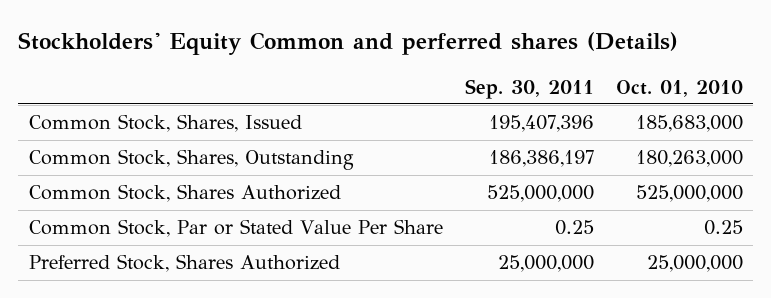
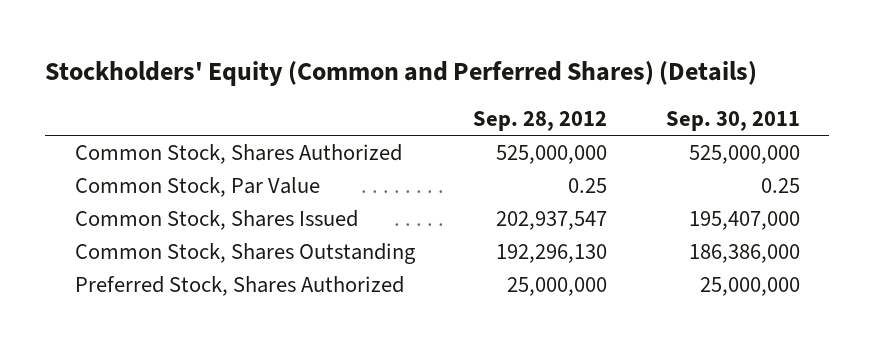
- Stockholders' Equity Common and perferred shares (Details)
+ Stockholders' Equity (Common and Perferred Shares) (Details)
- | Sep. 30, 2011 | Oct. 01, 2010
+ | Sep. 28, 2012 | Sep. 30, 2011
- Common Stock, Shares, Issued | 195,407,396 | 185,683,000
- Common Stock, Shares, Outstanding | 186,386,197 | 180,263,000
- Common Stock, Par or Stated Value Per Share | 0.25 | 0.25
+ Common Stock, Par Value | 0.25 | 0.25
+ Common Stock, Shares Issued | 202,937,547 | 195,407,000
+ Common Stock, Shares Outstanding | 192,296,130 | 186,386,000

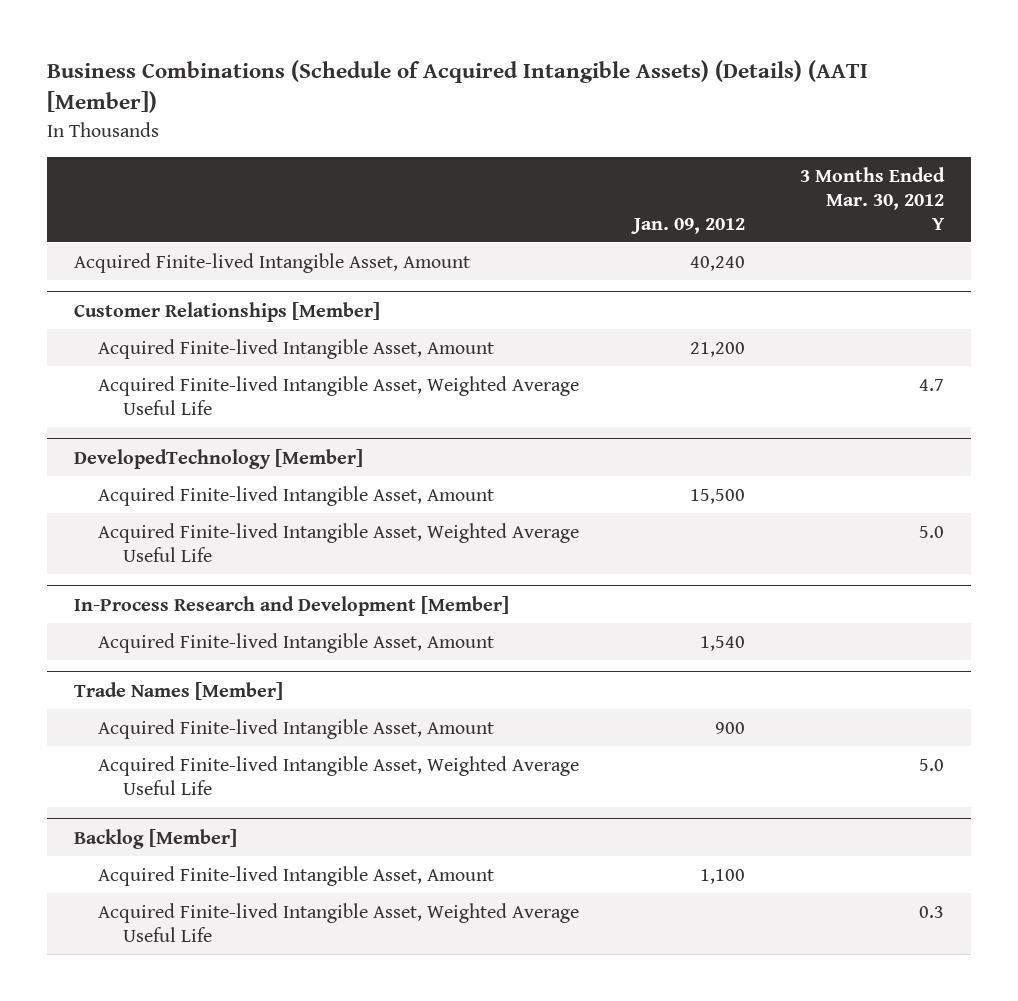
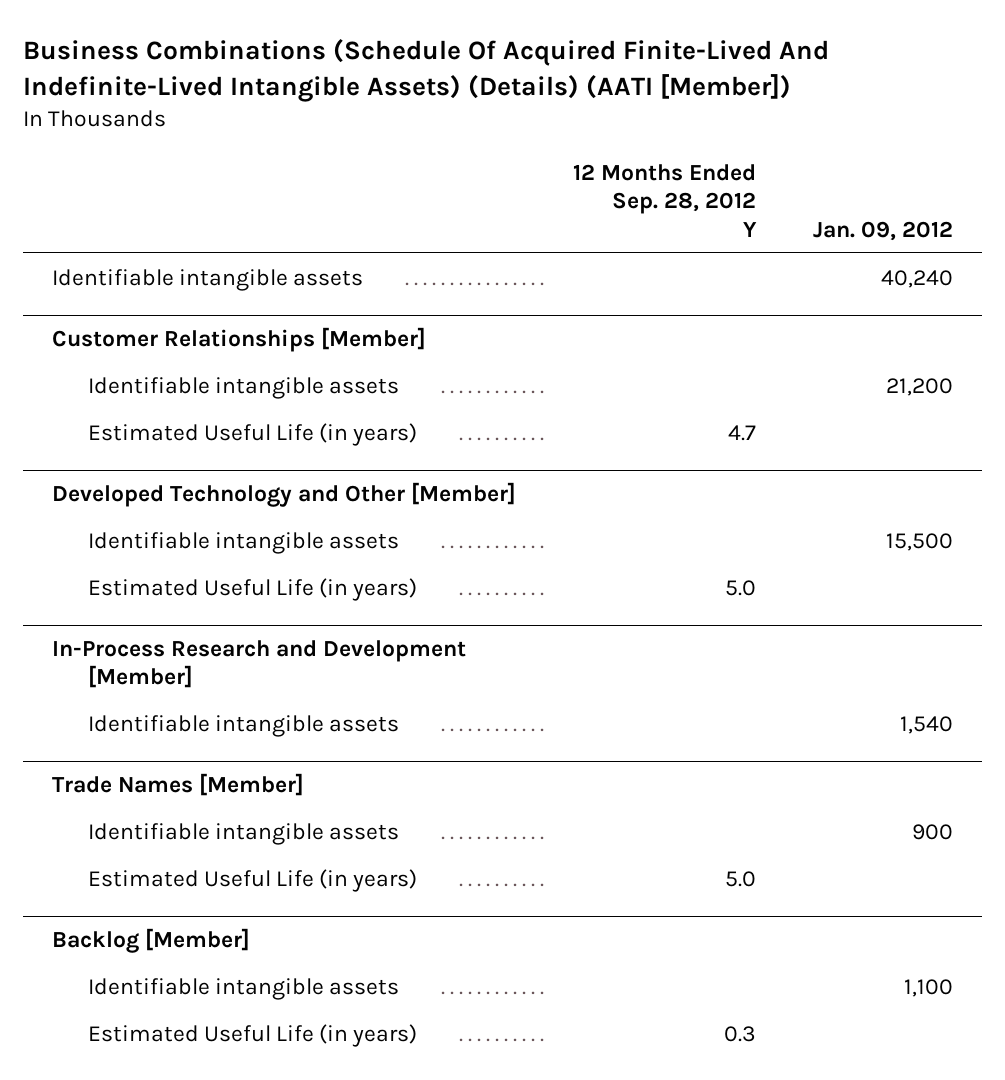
- Business Combinations (Schedule of Acquired Intangible Assets) (Details) (AATI [Member])
+ Business Combinations (Schedule Of Acquired Finite-Lived And Indefinite-Lived Intangible Assets) (Details) (AATI [Member])
- | Jan. 09, 2012 | 3 Months Ended Mar. 30, 2012 Y
+ | 12 Months Ended Sep. 28, 2012 Y | Jan. 09, 2012
- Acquired Finite-lived Intangible Asset, Amount | 40,240 |
+ Identifiable intangible assets | | 40,240
@ Customer Relationships [Member]
- Acquired Finite-lived Intangible Asset, Amount | 21,200 |
- Acquired Finite-lived Intangible Asset, Weighted Average Useful Life | | 4.7
- DevelopedTechnology [Member]
- Acquired Finite-lived Intangible Asset, Amount | 15,500 |
- Acquired Finite-lived Intangible Asset, Weighted Average Useful Life | | 5.0
@ Customer Relationships [Member]
+ Identifiable intangible assets | | 21,200
+ Estimated Useful Life (in years) | 4.7 |
+ Developed Technology and Other [Member]
+ Identifiable intangible assets | | 15,500
+ Estimated Useful Life (in years) | 5.0 |
@ In-Process Research and Development [Member]
- Acquired Finite-lived Intangible Asset, Amount | 1,540 |
+ Identifiable intangible assets | | 1,540
@ Trade Names [Member]
- Acquired Finite-lived Intangible Asset, Amount | 900 |
- Acquired Finite-lived Intangible Asset, Weighted Average Useful Life | | 5.0
+ Identifiable intangible assets | | 900
+ Estimated Useful Life (in years) | 5.0 |
@ Backlog [Member]
- Acquired Finite-lived Intangible Asset, Amount | 1,100 |
- Acquired Finite-lived Intangible Asset, Weighted Average Useful Life | | 0.3
+ Identifiable intangible assets | | 1,100
+ Estimated Useful Life (in years) | 0.3 |

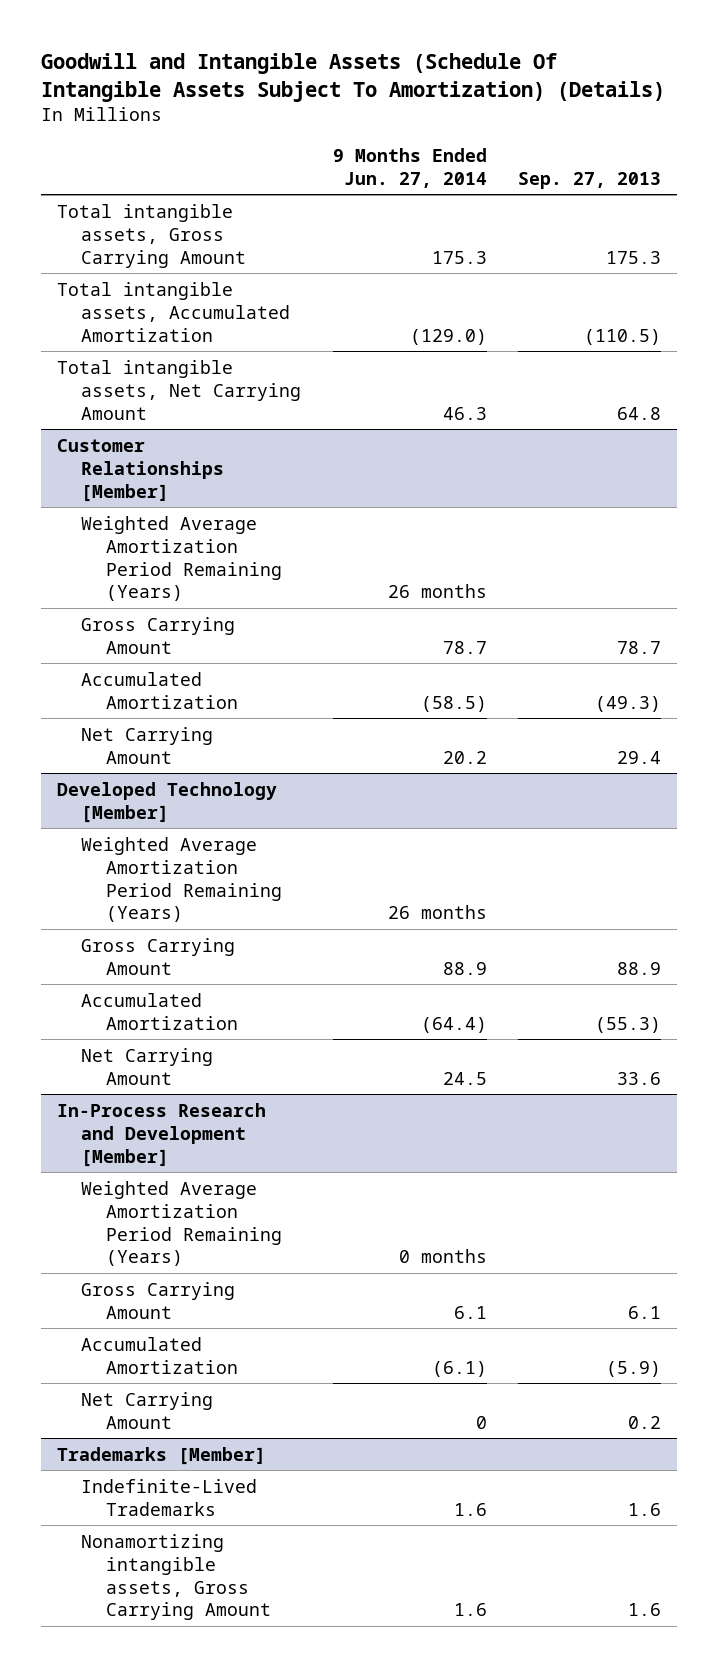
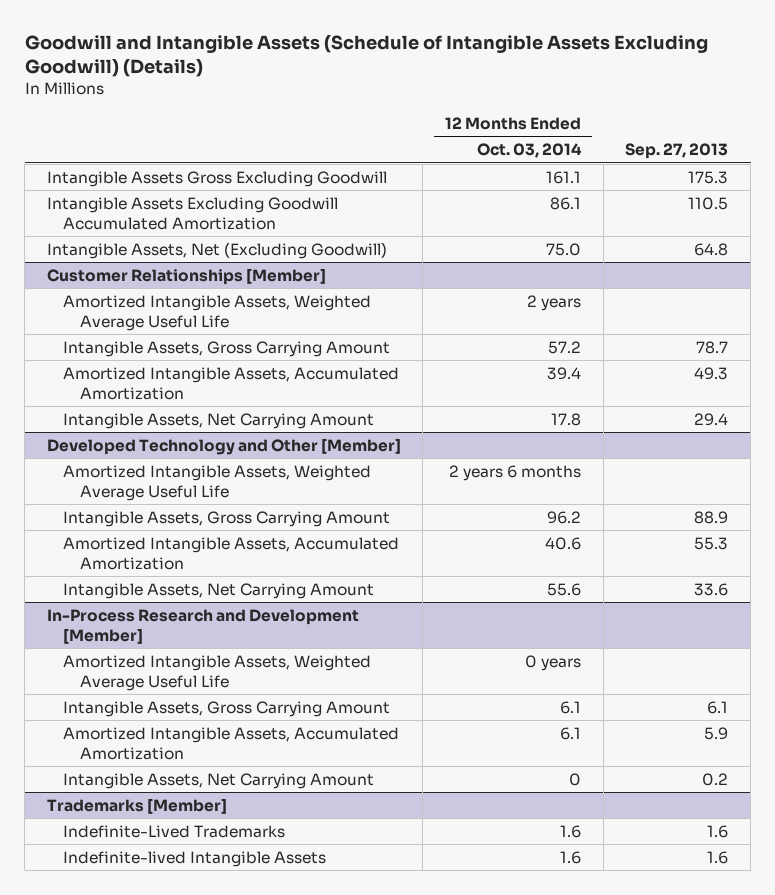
- Goodwill and Intangible Assets (Schedule Of Intangible Assets Subject To Amortization) (Details)
+ Goodwill and Intangible Assets (Schedule of Intangible Assets Excluding Goodwill) (Details)
- | 9 Months Ended Jun. 27, 2014 | Sep. 27, 2013
+ | 12 Months Ended Oct. 03, 2014 | Sep. 27, 2013
- Total intangible assets, Gross Carrying Amount | 175.3 | 175.3
- Total intangible assets, Accumulated Amortization | (129.0) | (110.5)
- Total intangible assets, Net Carrying Amount | 46.3 | 64.8
+ Intangible Assets Gross Excluding Goodwill | 161.1 | 175.3
+ Intangible Assets Excluding Goodwill Accumulated Amortization | 86.1 | 110.5
+ Intangible Assets, Net (Excluding Goodwill) | 75.0 | 64.8
@ Customer Relationships [Member]
- Weighted Average Amortization Period Remaining (Years) | 26 months |
- Gross Carrying Amount | 78.7 | 78.7
- Accumulated Amortization | (58.5) | (49.3)
- Net Carrying Amount | 20.2 | 29.4
- Developed Technology [Member]
- Weighted Average Amortization Period Remaining (Years) | 26 months |
- Gross Carrying Amount | 88.9 | 88.9
- Accumulated Amortization | (64.4) | (55.3)
- Net Carrying Amount | 24.5 | 33.6
@ Customer Relationships [Member]
+ Amortized Intangible Assets, Weighted Average Useful Life | 2 years |
+ Intangible Assets, Gross Carrying Amount | 57.2 | 78.7
+ Amortized Intangible Assets, Accumulated Amortization | 39.4 | 49.3
+ Intangible Assets, Net Carrying Amount | 17.8 | 29.4
+ Developed Technology and Other [Member]
+ Amortized Intangible Assets, Weighted Average Useful Life | 2 years 6 months |
+ Intangible Assets, Gross Carrying Amount | 96.2 | 88.9
+ Amortized Intangible Assets, Accumulated Amortization | 40.6 | 55.3
+ Intangible Assets, Net Carrying Amount | 55.6 | 33.6
@ In-Process Research and Development [Member]
- Weighted Average Amortization Period Remaining (Years) | 0 months |
- Gross Carrying Amount | 6.1 | 6.1
- Accumulated Amortization | (6.1) | (5.9)
- Net Carrying Amount | 0 | 0.2
+ Amortized Intangible Assets, Weighted Average Useful Life | 0 years |
+ Intangible Assets, Gross Carrying Amount | 6.1 | 6.1
+ Amortized Intangible Assets, Accumulated Amortization | 6.1 | 5.9
+ Intangible Assets, Net Carrying Amount | 0 | 0.2
@ Trademarks [Member]
- Nonamortizing intangible assets, Gross Carrying Amount | 1.6 | 1.6
+ Indefinite-lived Intangible Assets | 1.6 | 1.6

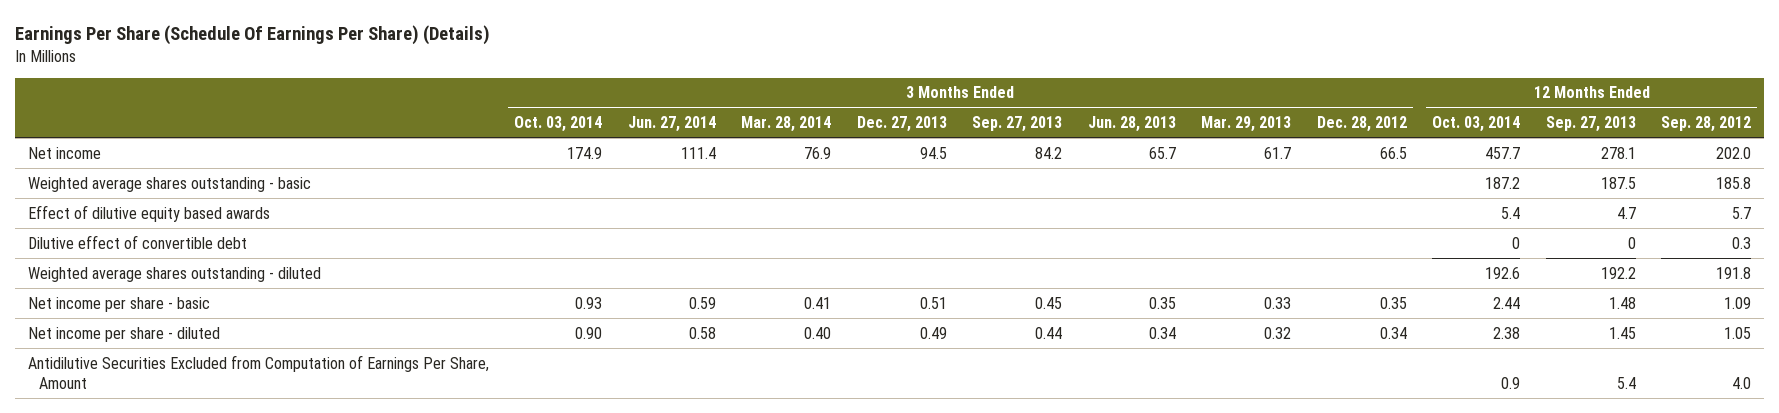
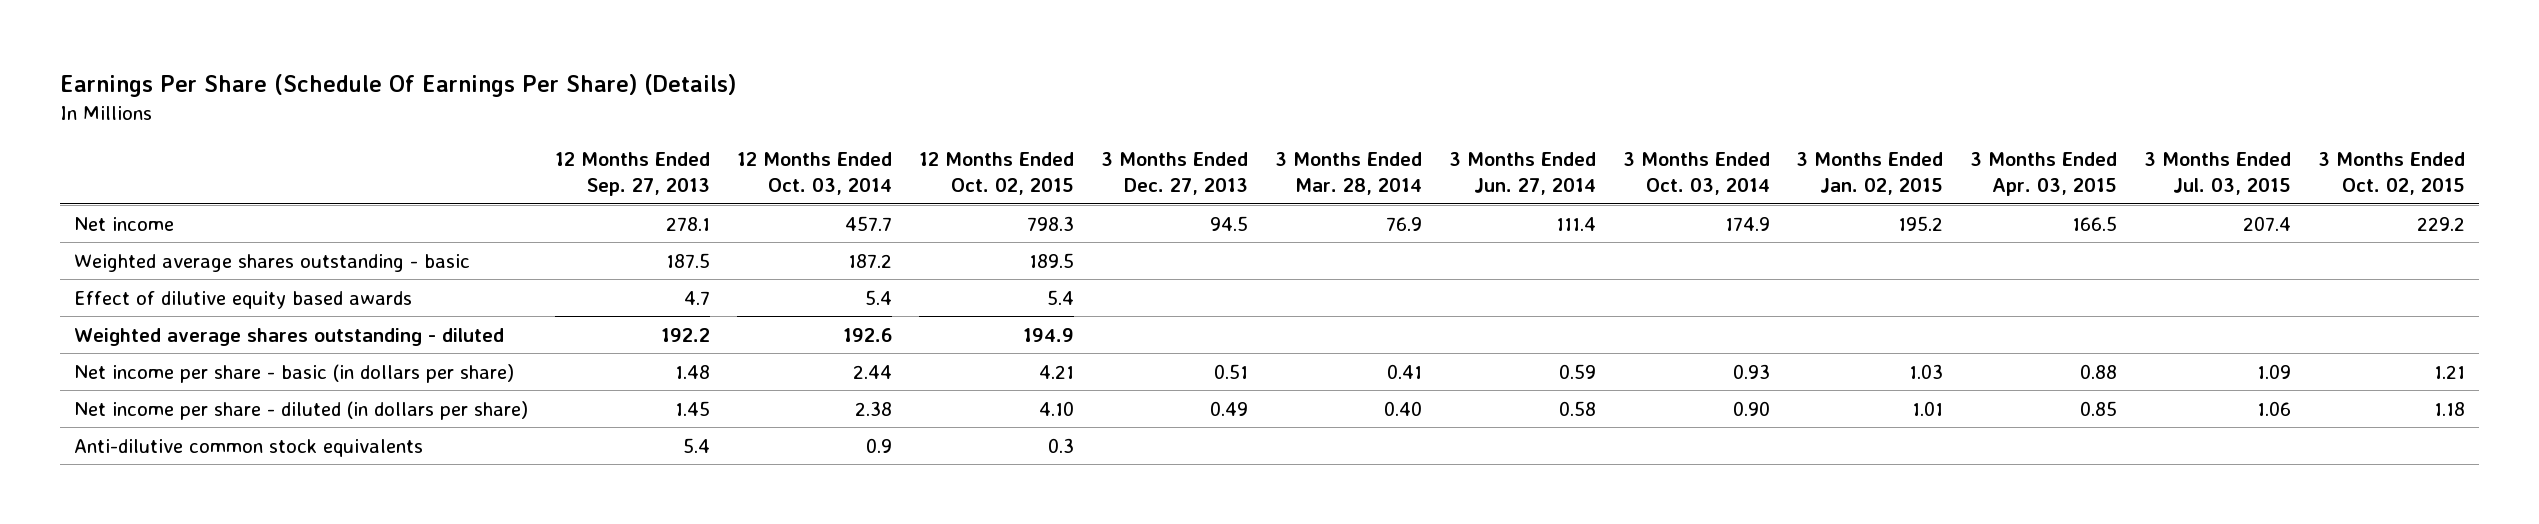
- | 3 Months Ended Oct. 03, 2014 | 3 Months Ended Jun. 27, 2014 | 3 Months Ended Mar. 28, 2014 | 3 Months Ended Dec. 27, 2013 | 3 Months Ended Sep. 27, 2013 | 3 Months Ended Jun. 28, 2013 | 3 Months Ended Mar. 29, 2013 | 3 Months Ended Dec. 28, 2012 | 12 Months Ended Oct. 03, 2014 | 12 Months Ended Sep. 27, 2013 | 12 Months Ended Sep. 28, 2012
+ | 12 Months Ended Sep. 27, 2013 | 12 Months Ended Oct. 03, 2014 | 12 Months Ended Oct. 02, 2015 | 3 Months Ended Dec. 27, 2013 | 3 Months Ended Mar. 28, 2014 | 3 Months Ended Jun. 27, 2014 | 3 Months Ended Oct. 03, 2014 | 3 Months Ended Jan. 02, 2015 | 3 Months Ended Apr. 03, 2015 | 3 Months Ended Jul. 03, 2015 | 3 Months Ended Oct. 02, 2015
- Dilutive effect of convertible debt | | | | | | | | | 0 | 0 | 0.3
- Net income per share - basic | 0.93 | 0.59 | 0.41 | 0.51 | 0.45 | 0.35 | 0.33 | 0.35 | 2.44 | 1.48 | 1.09
- Net income per share - diluted | 0.90 | 0.58 | 0.40 | 0.49 | 0.44 | 0.34 | 0.32 | 0.34 | 2.38 | 1.45 | 1.05
- Antidilutive Securities Excluded from Computation of Earnings Per Share, Amount | | | | | | | | | 0.9 | 5.4 | 4.0
+ Net income per share - basic (in dollars per share) | 1.48 | 2.44 | 4.21 | 0.51 | 0.41 | 0.59 | 0.93 | 1.03 | 0.88 | 1.09 | 1.21
+ Net income per share - diluted (in dollars per share) | 1.45 | 2.38 | 4.10 | 0.49 | 0.40 | 0.58 | 0.90 | 1.01 | 0.85 | 1.06 | 1.18
+ Anti-dilutive common stock equivalents | 5.4 | 0.9 | 0.3 | | | | | | | |

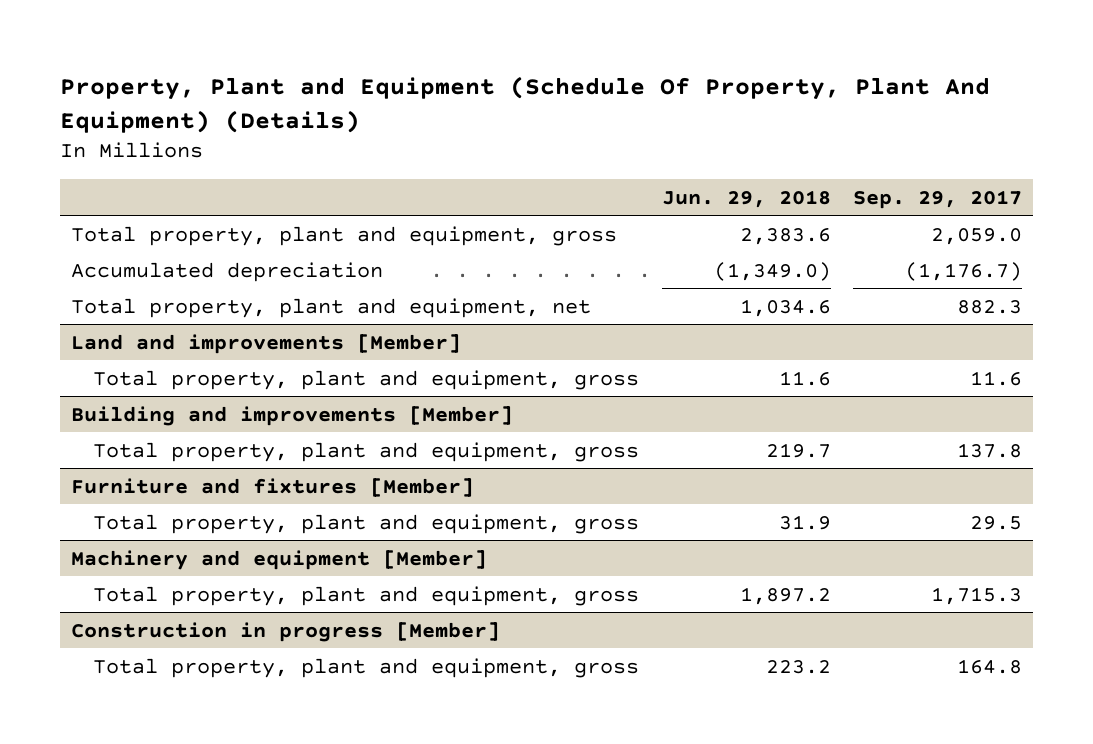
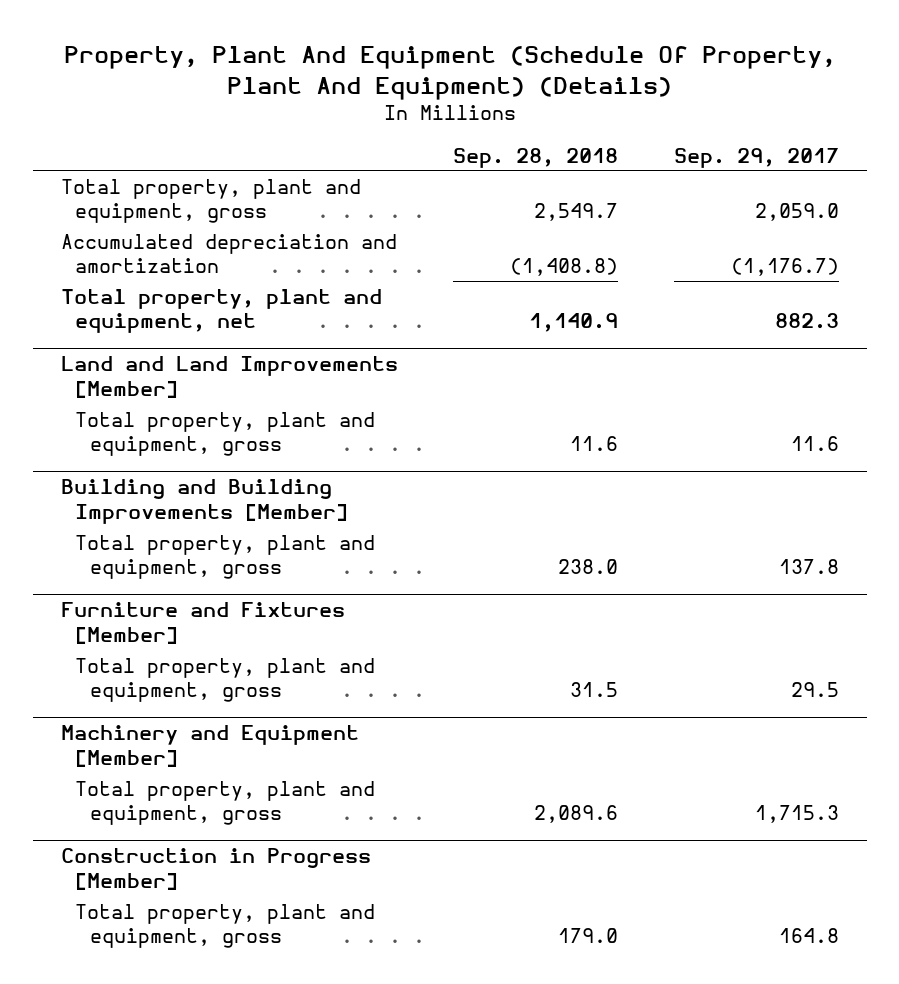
- Property, Plant and Equipment (Schedule Of Property, Plant And Equipment) (Details)
+ Property, Plant And Equipment (Schedule Of Property, Plant And Equipment) (Details)
- | Jun. 29, 2018 | Sep. 29, 2017
+ | Sep. 28, 2018 | Sep. 29, 2017
- Accumulated depreciation | (1,349.0) | (1,176.7)
+ Accumulated depreciation and amortization | (1,408.8) | (1,176.7)
- Land and improvements [Member]
+ Land and Land Improvements [Member]
- Building and improvements [Member]
+ Building and Building Improvements [Member]
- Furniture and fixtures [Member]
+ Furniture and Fixtures [Member]
- Machinery and equipment [Member]
+ Machinery and Equipment [Member]
- Construction in progress [Member]
+ Construction in Progress [Member]

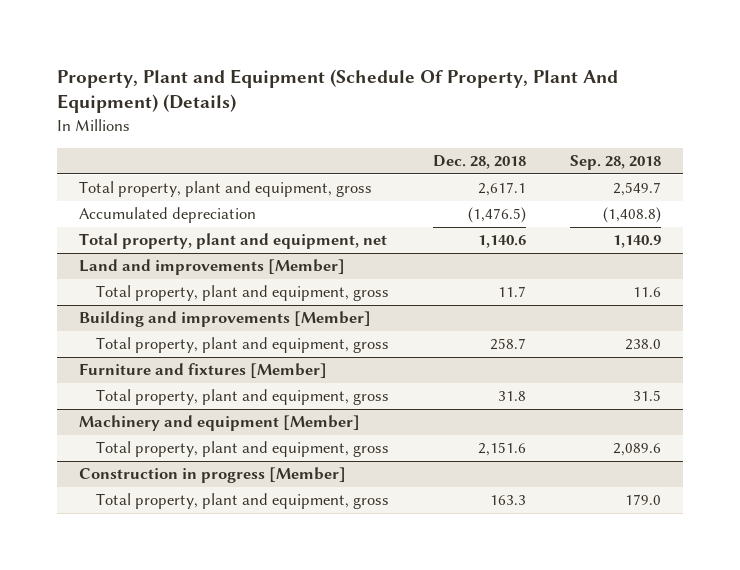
- Property, Plant And Equipment (Schedule Of Property, Plant And Equipment) (Details)
+ Property, Plant and Equipment (Schedule Of Property, Plant And Equipment) (Details)
- | Sep. 28, 2018 | Sep. 29, 2017
+ | Dec. 28, 2018 | Sep. 28, 2018
- Accumulated depreciation and amortization | (1,408.8) | (1,176.7)
+ Accumulated depreciation | (1,476.5) | (1,408.8)
- Land and Land Improvements [Member]
+ Land and improvements [Member]
- Building and Building Improvements [Member]
+ Building and improvements [Member]
- Furniture and Fixtures [Member]
+ Furniture and fixtures [Member]
- Machinery and Equipment [Member]
+ Machinery and equipment [Member]
- Construction in Progress [Member]
+ Construction in progress [Member]

